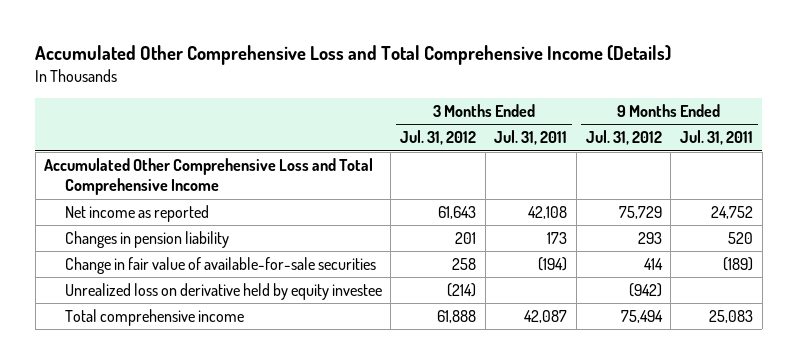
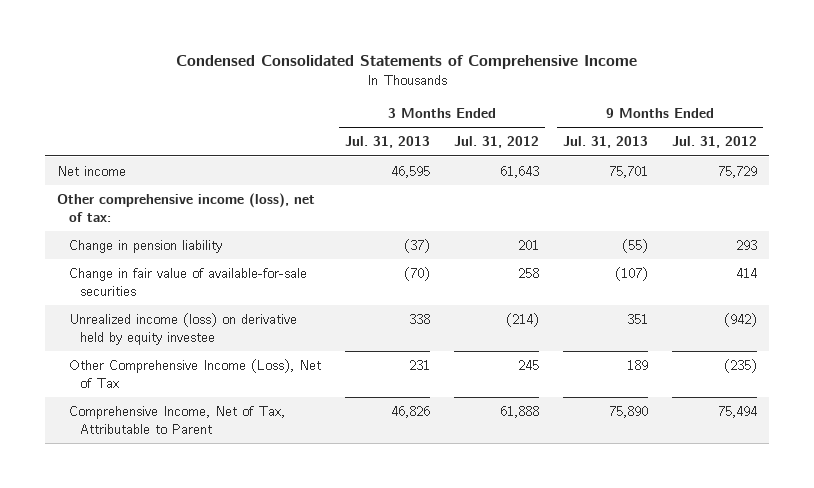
- Accumulated Other Comprehensive Loss and Total Comprehensive Income (Details)
+ Condensed Consolidated Statements of Comprehensive Income
- | 3 Months Ended Jul. 31, 2012 | 3 Months Ended Jul. 31, 2011 | 9 Months Ended Jul. 31, 2012 | 9 Months Ended Jul. 31, 2011
+ | 3 Months Ended Jul. 31, 2013 | 3 Months Ended Jul. 31, 2012 | 9 Months Ended Jul. 31, 2013 | 9 Months Ended Jul. 31, 2012
- Accumulated Other Comprehensive Loss and Total Comprehensive Income
- Net income as reported | 61,643 | 42,108 | 75,729 | 24,752
- Changes in pension liability | 201 | 173 | 293 | 520
+ Net income | 46,595 | 61,643 | 75,701 | 75,729
+ Other comprehensive income (loss), net of tax:
+ Change in pension liability | (37) | 201 | (55) | 293
- Unrealized loss on derivative held by equity investee | (214) | | (942) |
- Total comprehensive income | 61,888 | 42,087 | 75,494 | 25,083
+ Unrealized income (loss) on derivative held by equity investee | 338 | (214) | 351 | (942)
+ Other Comprehensive Income (Loss), Net of Tax | 231 | 245 | 189 | (235)
+ Comprehensive Income, Net of Tax, Attributable to Parent | 46,826 | 61,888 | 75,890 | 75,494

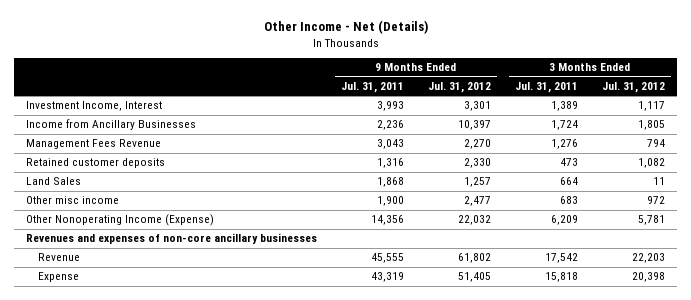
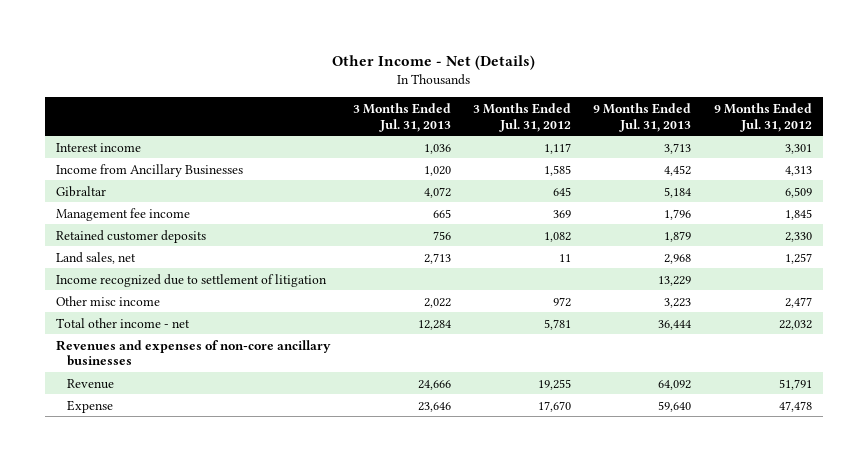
- | 9 Months Ended Jul. 31, 2011 | 9 Months Ended Jul. 31, 2012 | 3 Months Ended Jul. 31, 2011 | 3 Months Ended Jul. 31, 2012
+ | 3 Months Ended Jul. 31, 2013 | 3 Months Ended Jul. 31, 2012 | 9 Months Ended Jul. 31, 2013 | 9 Months Ended Jul. 31, 2012
- Investment Income, Interest | 3,993 | 3,301 | 1,389 | 1,117
- Income from Ancillary Businesses | 2,236 | 10,397 | 1,724 | 1,805
- Management Fees Revenue | 3,043 | 2,270 | 1,276 | 794
+ Interest income | 1,036 | 1,117 | 3,713 | 3,301
+ Income from Ancillary Businesses | 1,020 | 1,585 | 4,452 | 4,313
+ Gibraltar | 4,072 | 645 | 5,184 | 6,509
+ Management fee income | 665 | 369 | 1,796 | 1,845
- Land Sales | 1,868 | 1,257 | 664 | 11
+ Land sales, net | 2,713 | 11 | 2,968 | 1,257
+ Income recognized due to settlement of litigation | | | 13,229 |
- Other Nonoperating Income (Expense) | 14,356 | 22,032 | 6,209 | 5,781
+ Total other income - net | 12,284 | 5,781 | 36,444 | 22,032
- Revenue | 45,555 | 61,802 | 17,542 | 22,203
- Expense | 43,319 | 51,405 | 15,818 | 20,398
+ Revenue | 24,666 | 19,255 | 64,092 | 51,791
+ Expense | 23,646 | 17,670 | 59,640 | 47,478

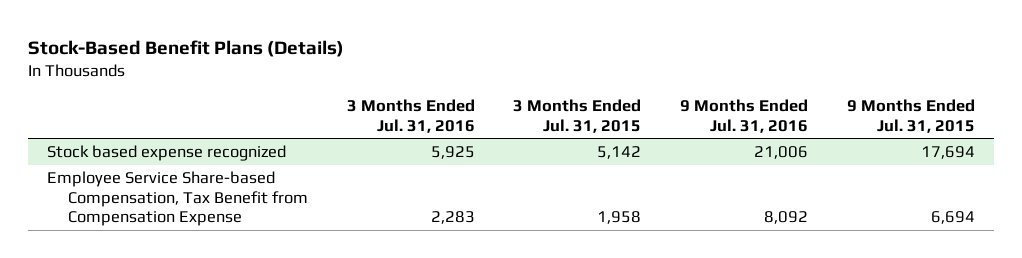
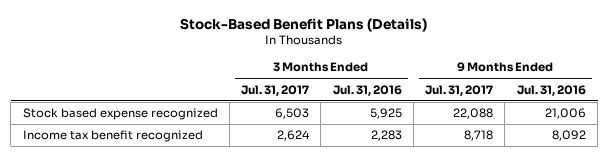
- | 3 Months Ended Jul. 31, 2016 | 3 Months Ended Jul. 31, 2015 | 9 Months Ended Jul. 31, 2016 | 9 Months Ended Jul. 31, 2015
+ | 3 Months Ended Jul. 31, 2017 | 3 Months Ended Jul. 31, 2016 | 9 Months Ended Jul. 31, 2017 | 9 Months Ended Jul. 31, 2016
- Employee Service Share-based Compensation, Tax Benefit from Compensation Expense | 2,283 | 1,958 | 8,092 | 6,694
+ Income tax benefit recognized | 2,624 | 2,283 | 8,718 | 8,092

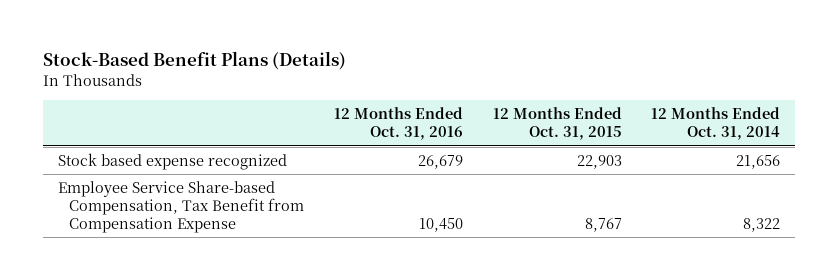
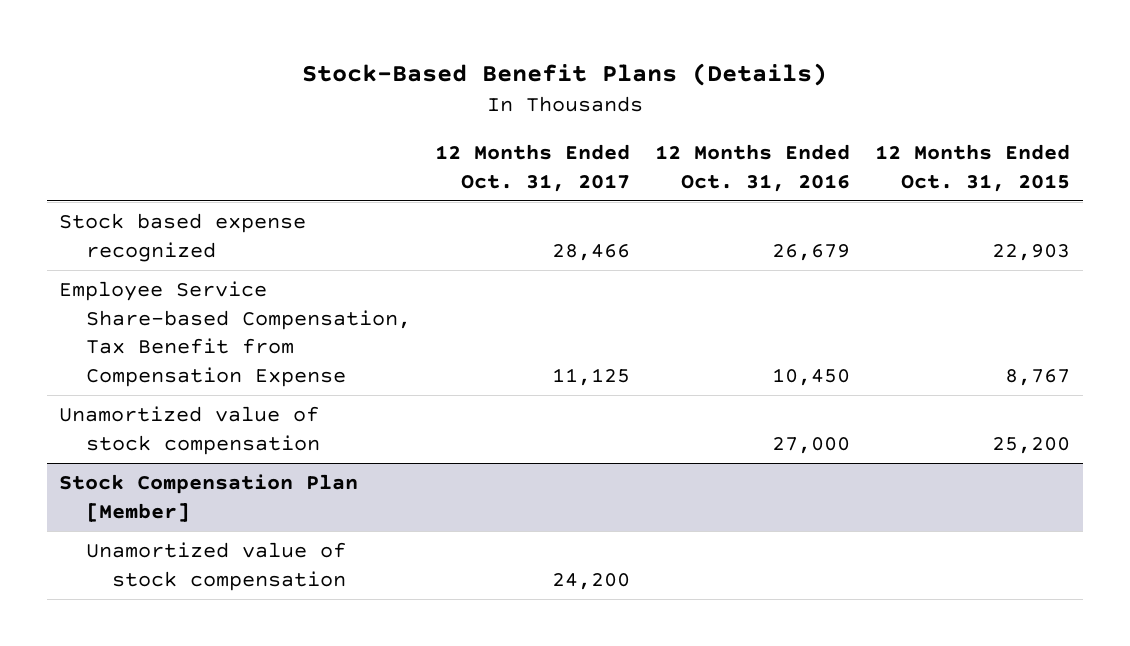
- | 12 Months Ended Oct. 31, 2016 | 12 Months Ended Oct. 31, 2015 | 12 Months Ended Oct. 31, 2014
+ | 12 Months Ended Oct. 31, 2017 | 12 Months Ended Oct. 31, 2016 | 12 Months Ended Oct. 31, 2015
+ Unamortized value of stock compensation | | 27,000 | 25,200
+ Stock Compensation Plan [Member]
+ Unamortized value of stock compensation | 24,200 | |

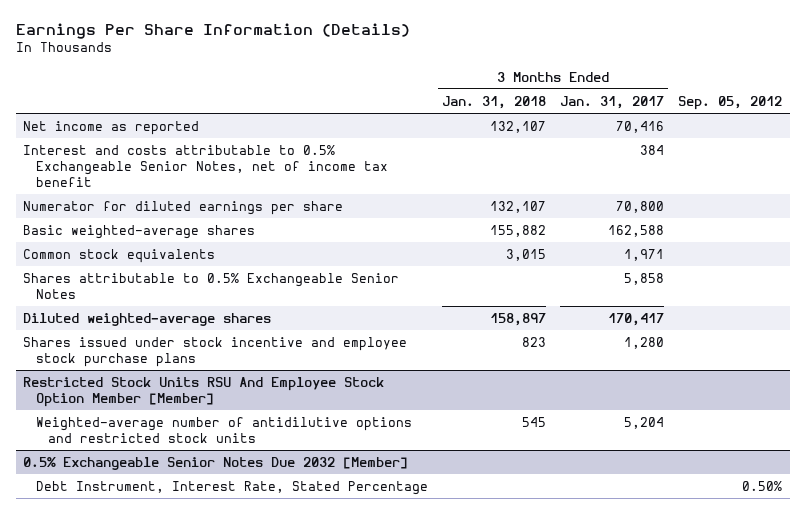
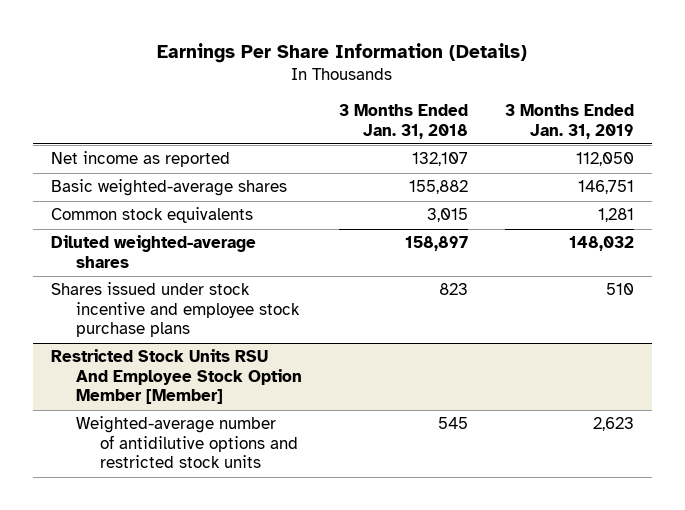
- | 3 Months Ended Jan. 31, 2018 | 3 Months Ended Jan. 31, 2017 | Sep. 05, 2012
+ | 3 Months Ended Jan. 31, 2018 | 3 Months Ended Jan. 31, 2019
- Interest and costs attributable to 0.5% Exchangeable Senior Notes, net of income tax benefit | | 384 |
- Numerator for diluted earnings per share | 132,107 | 70,800 |
- Shares attributable to 0.5% Exchangeable Senior Notes | | 5,858 |
- 0.5% Exchangeable Senior Notes Due 2032 [Member]
- Debt Instrument, Interest Rate, Stated Percentage | | | 0.50%

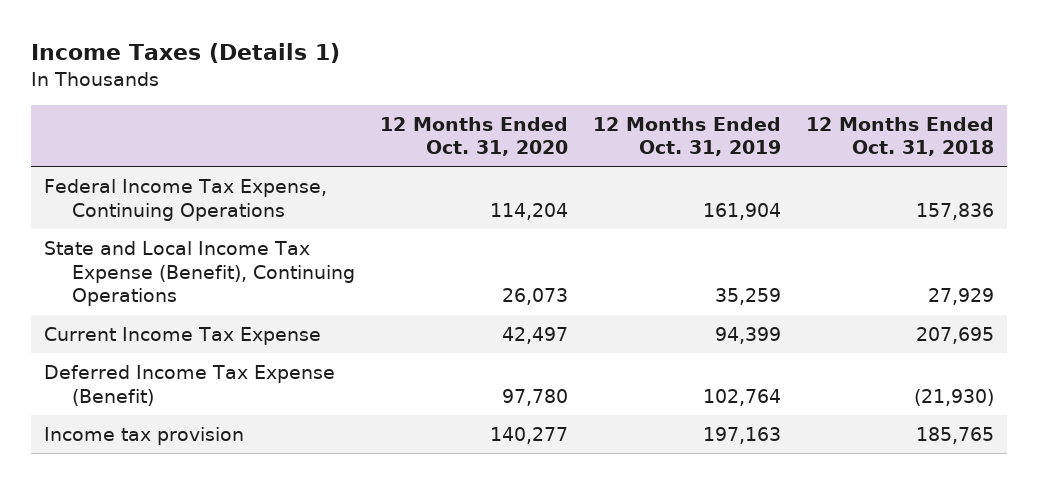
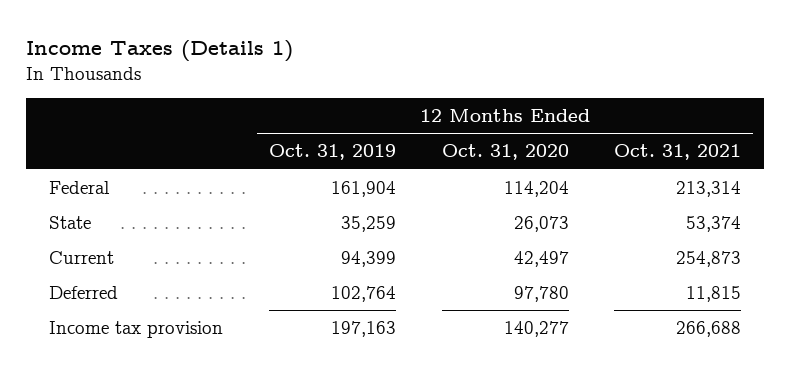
- | 12 Months Ended Oct. 31, 2020 | 12 Months Ended Oct. 31, 2019 | 12 Months Ended Oct. 31, 2018
+ | 12 Months Ended Oct. 31, 2019 | 12 Months Ended Oct. 31, 2020 | 12 Months Ended Oct. 31, 2021
- Federal Income Tax Expense, Continuing Operations | 114,204 | 161,904 | 157,836
- State and Local Income Tax Expense (Benefit), Continuing Operations | 26,073 | 35,259 | 27,929
- Current Income Tax Expense | 42,497 | 94,399 | 207,695
- Deferred Income Tax Expense (Benefit) | 97,780 | 102,764 | (21,930)
+ Federal | 161,904 | 114,204 | 213,314
+ State | 35,259 | 26,073 | 53,374
+ Current | 94,399 | 42,497 | 254,873
+ Deferred | 102,764 | 97,780 | 11,815

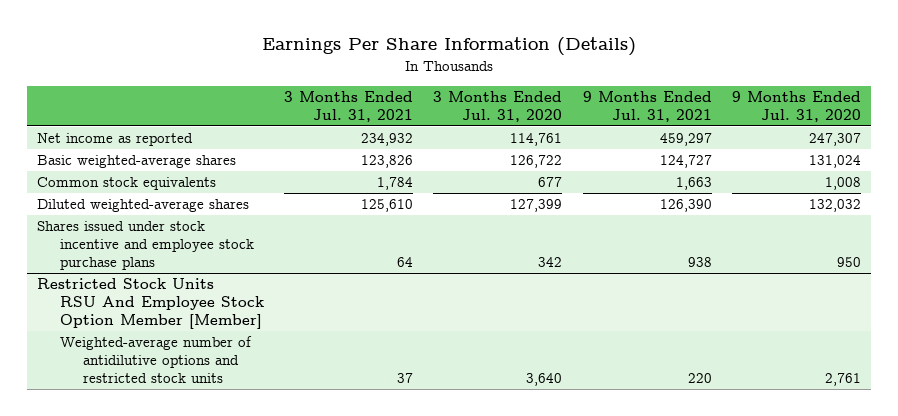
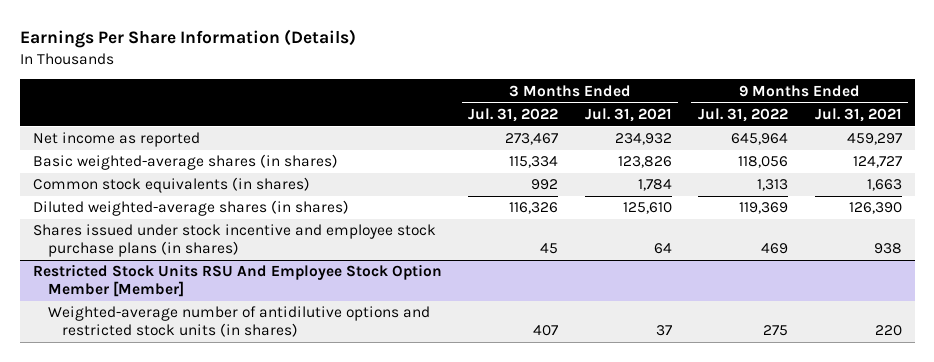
- | 3 Months Ended Jul. 31, 2021 | 3 Months Ended Jul. 31, 2020 | 9 Months Ended Jul. 31, 2021 | 9 Months Ended Jul. 31, 2020
+ | 3 Months Ended Jul. 31, 2022 | 3 Months Ended Jul. 31, 2021 | 9 Months Ended Jul. 31, 2022 | 9 Months Ended Jul. 31, 2021
- Basic weighted-average shares | 123,826 | 126,722 | 124,727 | 131,024
- Common stock equivalents | 1,784 | 677 | 1,663 | 1,008
- Diluted weighted-average shares | 125,610 | 127,399 | 126,390 | 132,032
- Shares issued under stock incentive and employee stock purchase plans | 64 | 342 | 938 | 950
+ Basic weighted-average shares (in shares) | 115,334 | 123,826 | 118,056 | 124,727
+ Common stock equivalents (in shares) | 992 | 1,784 | 1,313 | 1,663
+ Diluted weighted-average shares (in shares) | 116,326 | 125,610 | 119,369 | 126,390
+ Shares issued under stock incentive and employee stock purchase plans (in shares) | 45 | 64 | 469 | 938
@ Restricted Stock Units RSU And Employee Stock Option Member [Member]
- Weighted-average number of antidilutive options and restricted stock units | 37 | 3,640 | 220 | 2,761
+ Weighted-average number of antidilutive options and restricted stock units (in shares) | 407 | 37 | 275 | 220

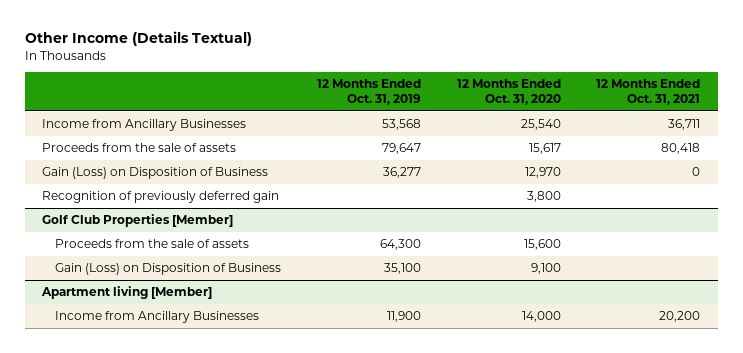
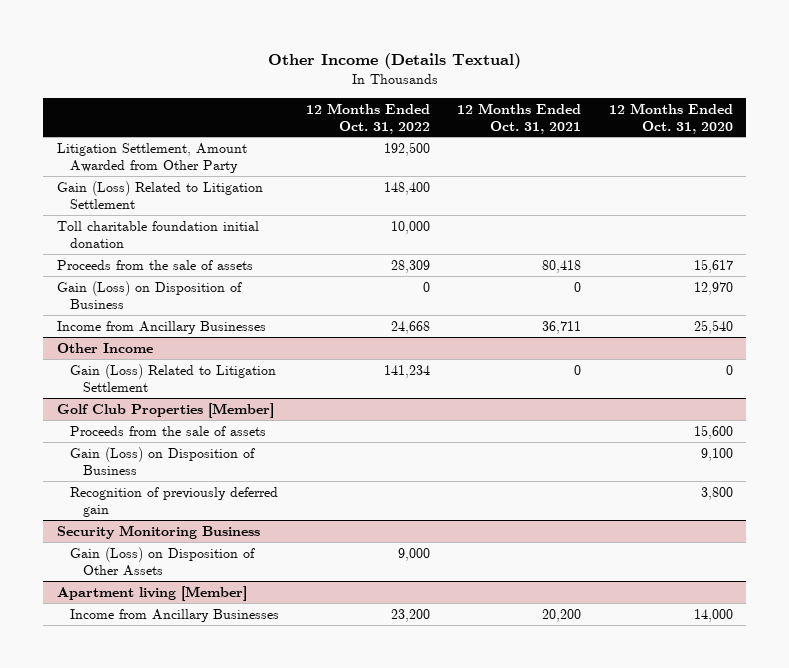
- | 12 Months Ended Oct. 31, 2019 | 12 Months Ended Oct. 31, 2020 | 12 Months Ended Oct. 31, 2021
+ | 12 Months Ended Oct. 31, 2022 | 12 Months Ended Oct. 31, 2021 | 12 Months Ended Oct. 31, 2020
+ Litigation Settlement, Amount Awarded from Other Party | 192,500 | |
+ Gain (Loss) Related to Litigation Settlement | 148,400 | |
+ Toll charitable foundation initial donation | 10,000 | |
- Recognition of previously deferred gain | | 3,800 |
moved down: Income from Ancillary Businesses | 24,668 | 36,711 | 25,540
+ Other Income
+ Gain (Loss) Related to Litigation Settlement | 141,234 | 0 | 0
@ Golf Club Properties [Member]
+ Recognition of previously deferred gain | | | 3,800
+ Security Monitoring Business
+ Gain (Loss) on Disposition of Other Assets | 9,000 | |

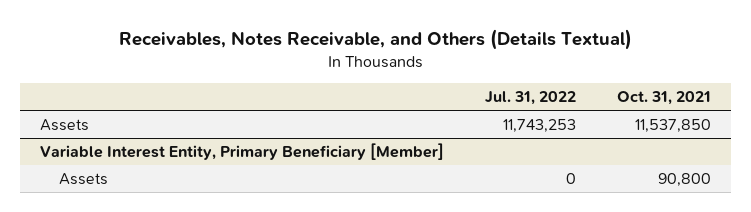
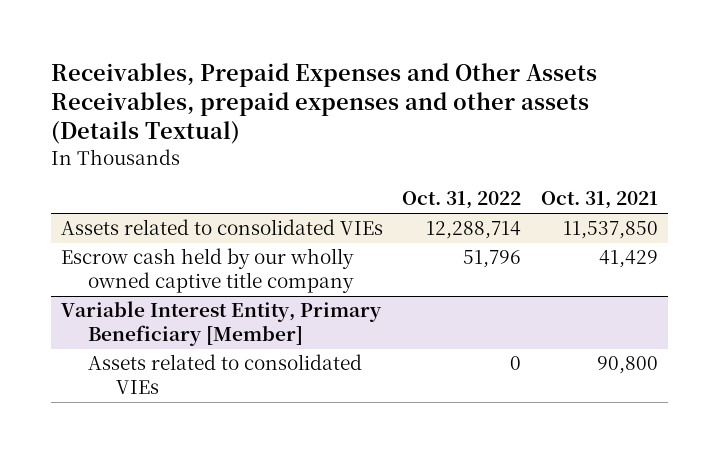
- Receivables, Notes Receivable, and Others (Details Textual)
+ Receivables, Prepaid Expenses and Other Assets Receivables, prepaid expenses and other assets (Details Textual)
- | Jul. 31, 2022 | Oct. 31, 2021
+ | Oct. 31, 2022 | Oct. 31, 2021
- Assets | 11,743,253 | 11,537,850
+ Assets related to consolidated VIEs | 12,288,714 | 11,537,850
+ Escrow cash held by our wholly owned captive title company | 51,796 | 41,429
@ Variable Interest Entity, Primary Beneficiary [Member]
- Assets | 0 | 90,800
+ Assets related to consolidated VIEs | 0 | 90,800

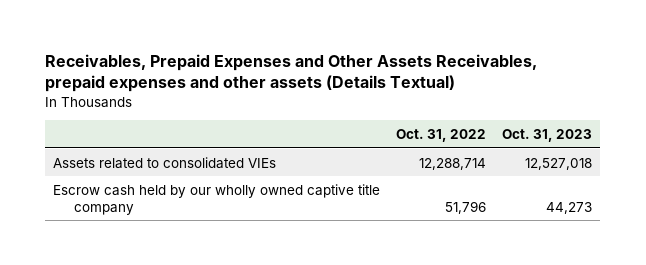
- | Oct. 31, 2022 | Oct. 31, 2021
+ | Oct. 31, 2022 | Oct. 31, 2023
- Variable Interest Entity, Primary Beneficiary [Member]
- Assets related to consolidated VIEs | 0 | 90,800

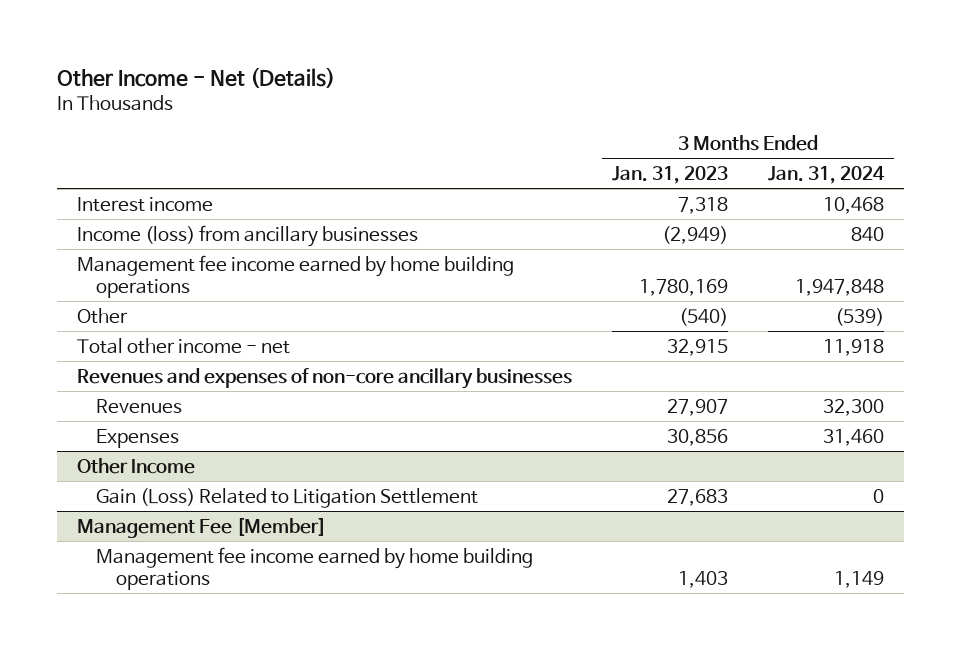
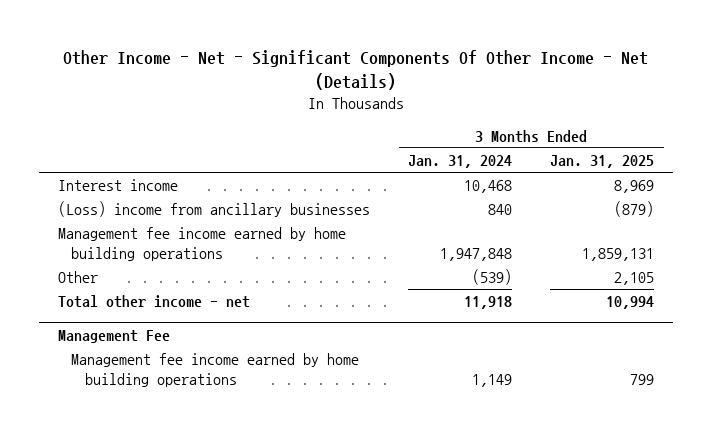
- Other Income - Net (Details)
+ Other Income - Net - Significant Components Of Other Income - Net (Details)
- | 3 Months Ended Jan. 31, 2023 | 3 Months Ended Jan. 31, 2024
+ | 3 Months Ended Jan. 31, 2024 | 3 Months Ended Jan. 31, 2025
- Income (loss) from ancillary businesses | (2,949) | 840
+ (Loss) income from ancillary businesses | 840 | (879)
- Revenues and expenses of non-core ancillary businesses
- Revenues | 27,907 | 32,300
- Expenses | 30,856 | 31,460
- Other Income
- Gain (Loss) Related to Litigation Settlement | 27,683 | 0
- Management Fee [Member]
+ Management Fee

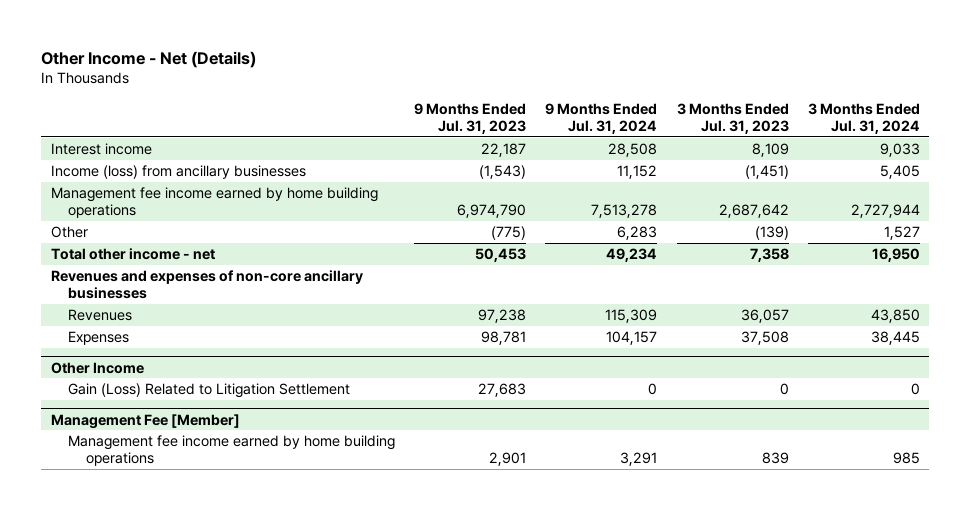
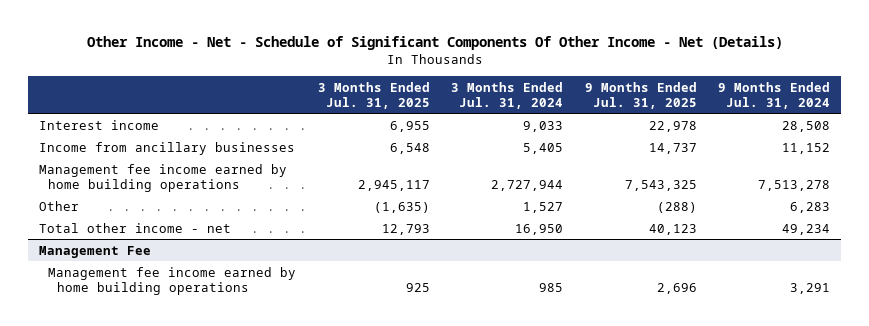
- Other Income - Net (Details)
+ Other Income - Net - Schedule of Significant Components Of Other Income - Net (Details)
- | 9 Months Ended Jul. 31, 2023 | 9 Months Ended Jul. 31, 2024 | 3 Months Ended Jul. 31, 2023 | 3 Months Ended Jul. 31, 2024
+ | 3 Months Ended Jul. 31, 2025 | 3 Months Ended Jul. 31, 2024 | 9 Months Ended Jul. 31, 2025 | 9 Months Ended Jul. 31, 2024
- Income (loss) from ancillary businesses | (1,543) | 11,152 | (1,451) | 5,405
+ Income from ancillary businesses | 6,548 | 5,405 | 14,737 | 11,152
- Revenues and expenses of non-core ancillary businesses
- Revenues | 97,238 | 115,309 | 36,057 | 43,850
- Expenses | 98,781 | 104,157 | 37,508 | 38,445
- Other Income
- Gain (Loss) Related to Litigation Settlement | 27,683 | 0 | 0 | 0
- Management Fee [Member]
+ Management Fee

